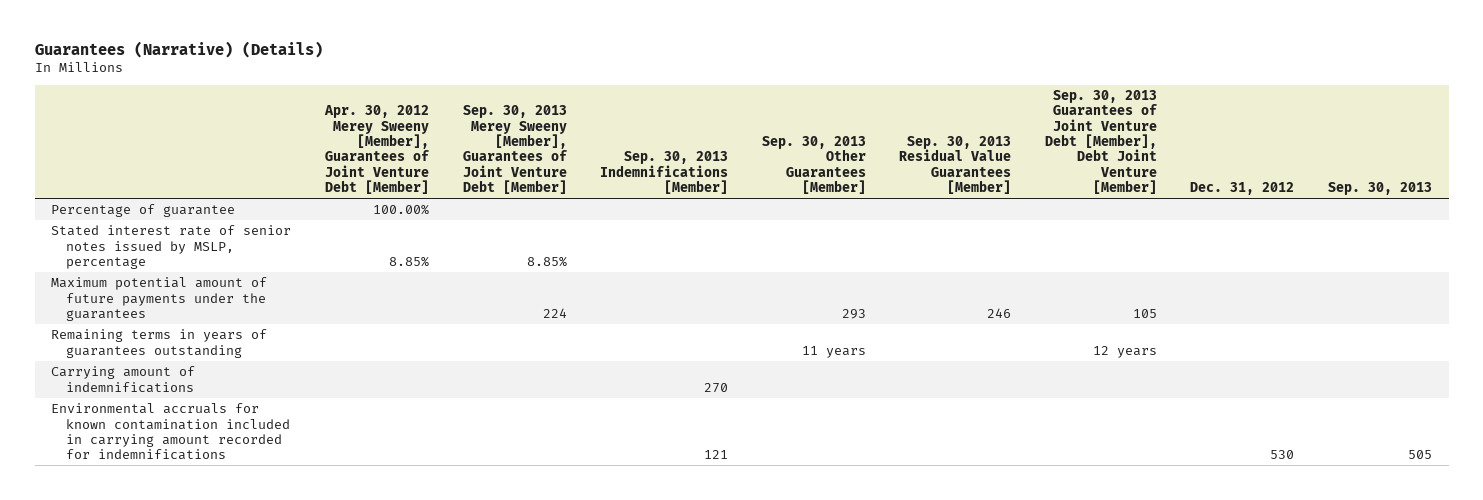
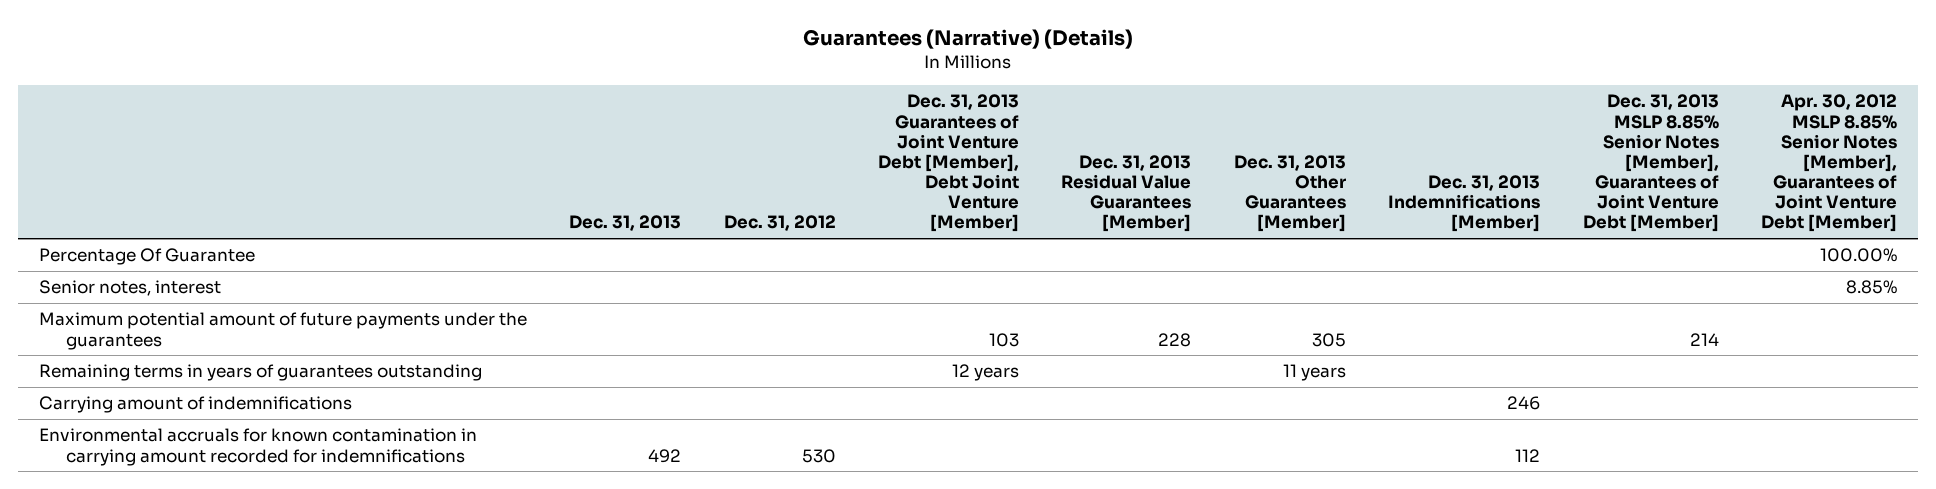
- | Apr. 30, 2012 Merey Sweeny [Member], Guarantees of Joint Venture Debt [Member] | Sep. 30, 2013 Merey Sweeny [Member], Guarantees of Joint Venture Debt [Member] | Sep. 30, 2013 Indemnifications [Member] | Sep. 30, 2013 Other Guarantees [Member] | Sep. 30, 2013 Residual Value Guarantees [Member] | Sep. 30, 2013 Guarantees of Joint Venture Debt [Member], Debt Joint Venture [Member] | Dec. 31, 2012 | Sep. 30, 2013
+ | Dec. 31, 2013 | Dec. 31, 2012 | Dec. 31, 2013 Guarantees of Joint Venture Debt [Member], Debt Joint Venture [Member] | Dec. 31, 2013 Residual Value Guarantees [Member] | Dec. 31, 2013 Other Guarantees [Member] | Dec. 31, 2013 Indemnifications [Member] | Dec. 31, 2013 MSLP 8.85% Senior Notes [Member], Guarantees of Joint Venture Debt [Member] | Apr. 30, 2012 MSLP 8.85% Senior Notes [Member], Guarantees of Joint Venture Debt [Member]
- Percentage of guarantee | 100.00% | | | | | | |
- Stated interest rate of senior notes issued by MSLP, percentage | 8.85% | 8.85% | | | | | |
+ Percentage Of Guarantee | | | | | | | | 100.00%
+ Senior notes, interest | | | | | | | | 8.85%
- Environmental accruals for known contamination included in carrying amount recorded for indemnifications | | | 121 | | | | 530 | 505
+ Environmental accruals for known contamination in carrying amount recorded for indemnifications | 492 | 530 | | | | 112 | |

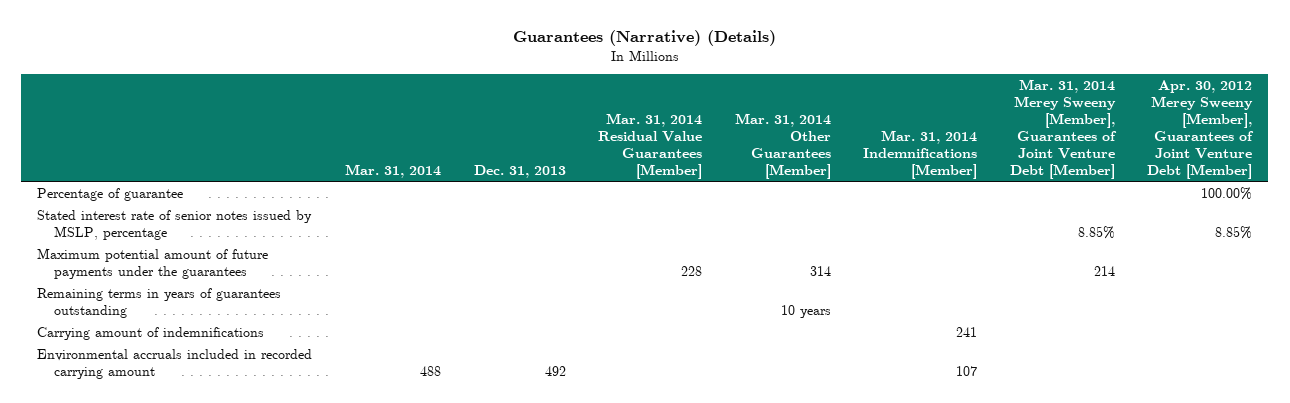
- | Dec. 31, 2013 | Dec. 31, 2012 | Dec. 31, 2013 Guarantees of Joint Venture Debt [Member], Debt Joint Venture [Member] | Dec. 31, 2013 Residual Value Guarantees [Member] | Dec. 31, 2013 Other Guarantees [Member] | Dec. 31, 2013 Indemnifications [Member] | Dec. 31, 2013 MSLP 8.85% Senior Notes [Member], Guarantees of Joint Venture Debt [Member] | Apr. 30, 2012 MSLP 8.85% Senior Notes [Member], Guarantees of Joint Venture Debt [Member]
+ | Mar. 31, 2014 | Dec. 31, 2013 | Mar. 31, 2014 Residual Value Guarantees [Member] | Mar. 31, 2014 Other Guarantees [Member] | Mar. 31, 2014 Indemnifications [Member] | Mar. 31, 2014 Merey Sweeny [Member], Guarantees of Joint Venture Debt [Member] | Apr. 30, 2012 Merey Sweeny [Member], Guarantees of Joint Venture Debt [Member]
- Percentage Of Guarantee | | | | | | | | 100.00%
- Senior notes, interest | | | | | | | | 8.85%
+ Percentage of guarantee | | | | | | | 100.00%
+ Stated interest rate of senior notes issued by MSLP, percentage | | | | | | 8.85% | 8.85%
- Environmental accruals for known contamination in carrying amount recorded for indemnifications | 492 | 530 | | | | 112 | |
+ Environmental accruals included in recorded carrying amount | 488 | 492 | | | 107 | |

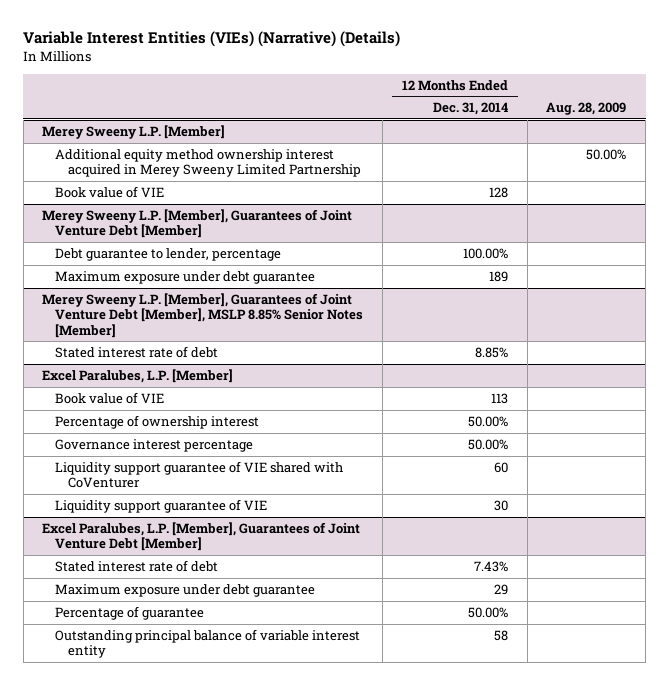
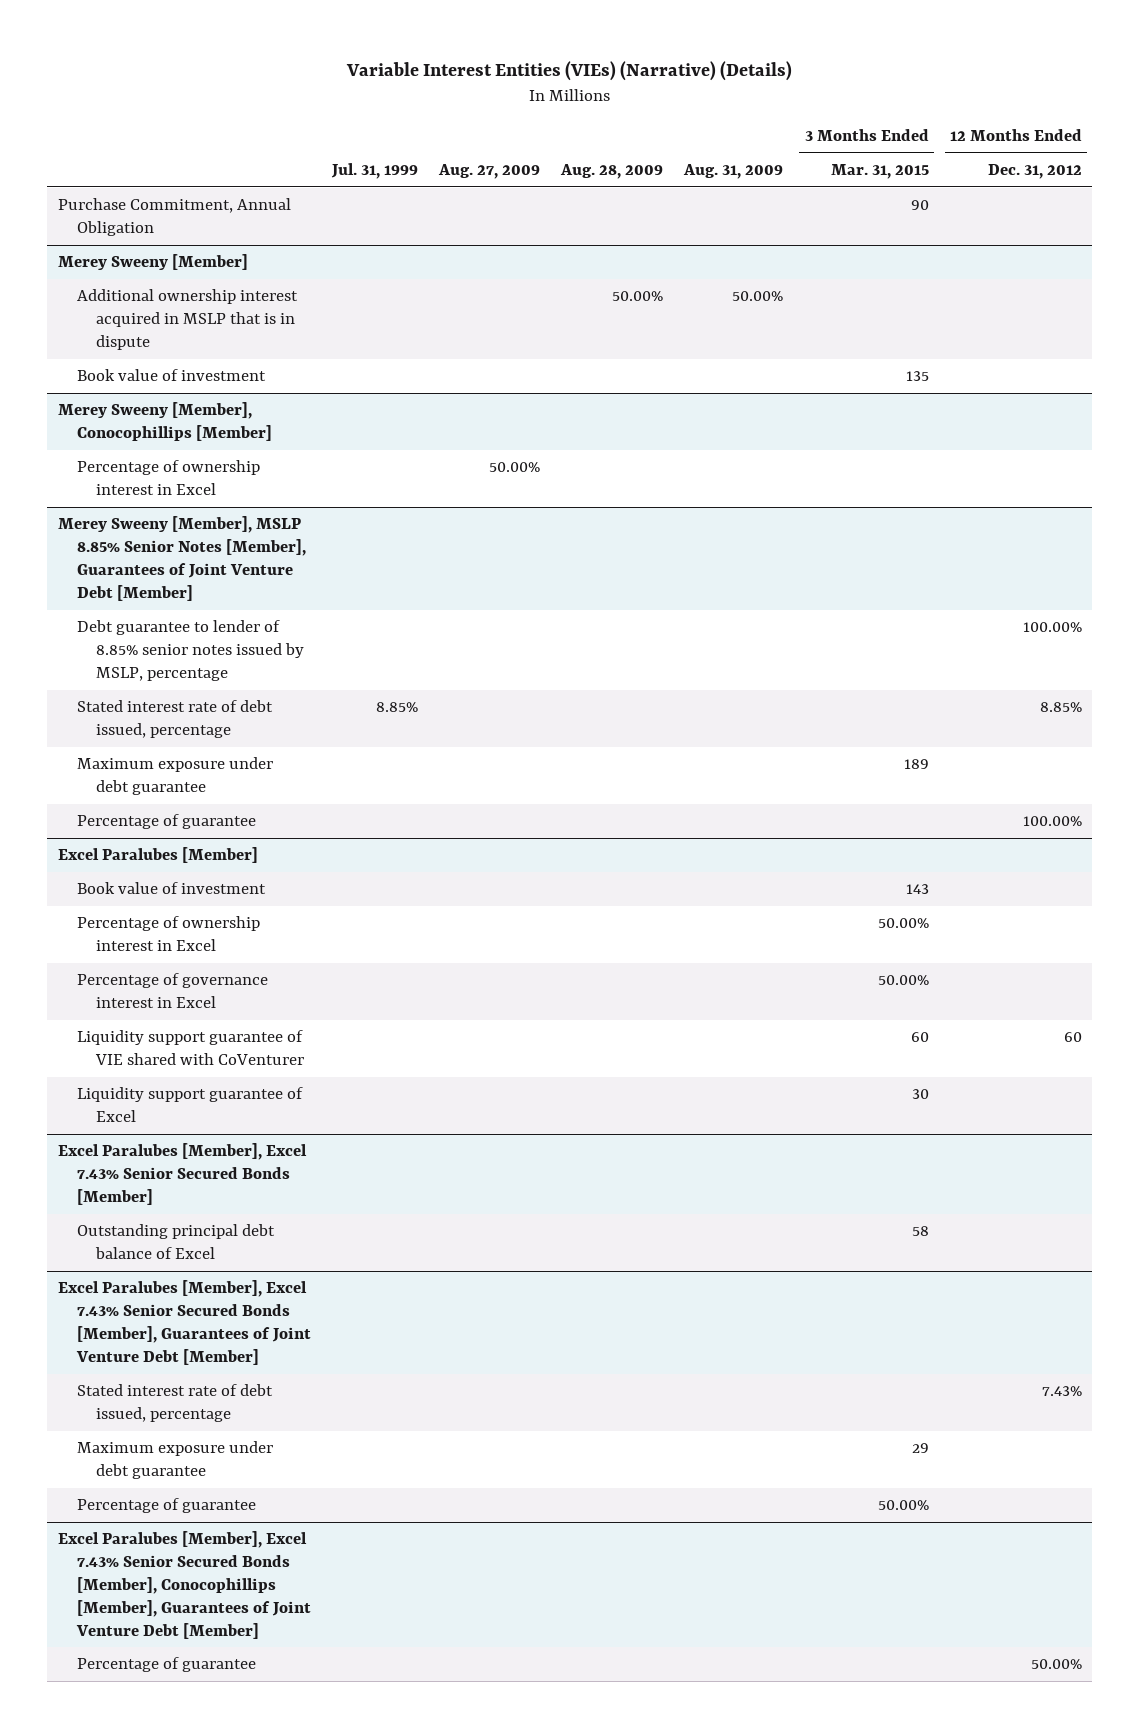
- | 12 Months Ended Dec. 31, 2014 | Aug. 28, 2009
+ | Jul. 31, 1999 | Aug. 27, 2009 | Aug. 28, 2009 | Aug. 31, 2009 | 3 Months Ended Mar. 31, 2015 | 12 Months Ended Dec. 31, 2012
- Merey Sweeny L.P. [Member]
- Additional equity method ownership interest acquired in Merey Sweeny Limited Partnership | | 50.00%
- Book value of VIE | 128 |
- Merey Sweeny L.P. [Member], Guarantees of Joint Venture Debt [Member]
- Debt guarantee to lender, percentage | 100.00% |
- Maximum exposure under debt guarantee | 189 |
- Merey Sweeny L.P. [Member], Guarantees of Joint Venture Debt [Member], MSLP 8.85% Senior Notes [Member]
- Stated interest rate of debt | 8.85% |
- Excel Paralubes, L.P. [Member]
- Book value of VIE | 113 |
- Percentage of ownership interest | 50.00% |
- Governance interest percentage | 50.00% |
+ Purchase Commitment, Annual Obligation | | | | | 90 |
+ Merey Sweeny [Member]
+ Additional ownership interest acquired in MSLP that is in dispute | | | 50.00% | 50.00% | |
+ Book value of investment | | | | | 135 |
+ Merey Sweeny [Member], Conocophillips [Member]
+ Percentage of ownership interest in Excel | | 50.00% | | | |
+ Merey Sweeny [Member], MSLP 8.85% Senior Notes [Member], Guarantees of Joint Venture Debt [Member]
+ Debt guarantee to lender of 8.85% senior notes issued by MSLP, percentage | | | | | | 100.00%
+ Stated interest rate of debt issued, percentage | 8.85% | | | | | 8.85%
+ Maximum exposure under debt guarantee | | | | | 189 |
+ Percentage of guarantee | | | | | | 100.00%
+ Excel Paralubes [Member]
+ Book value of investment | | | | | 143 |
+ Percentage of ownership interest in Excel | | | | | 50.00% |
+ Percentage of governance interest in Excel | | | | | 50.00% |
- Liquidity support guarantee of VIE | 30 |
- Excel Paralubes, L.P. [Member], Guarantees of Joint Venture Debt [Member]
- Stated interest rate of debt | 7.43% |
+ Liquidity support guarantee of Excel | | | | | 30 |
+ Excel Paralubes [Member], Excel 7.43% Senior Secured Bonds [Member]
+ Outstanding principal debt balance of Excel | | | | | 58 |
+ Excel Paralubes [Member], Excel 7.43% Senior Secured Bonds [Member], Guarantees of Joint Venture Debt [Member]
+ Stated interest rate of debt issued, percentage | | | | | | 7.43%
- Outstanding principal balance of variable interest entity | 58 |
+ Excel Paralubes [Member], Excel 7.43% Senior Secured Bonds [Member], Conocophillips [Member], Guarantees of Joint Venture Debt [Member]
+ Percentage of guarantee | | | | | | 50.00%

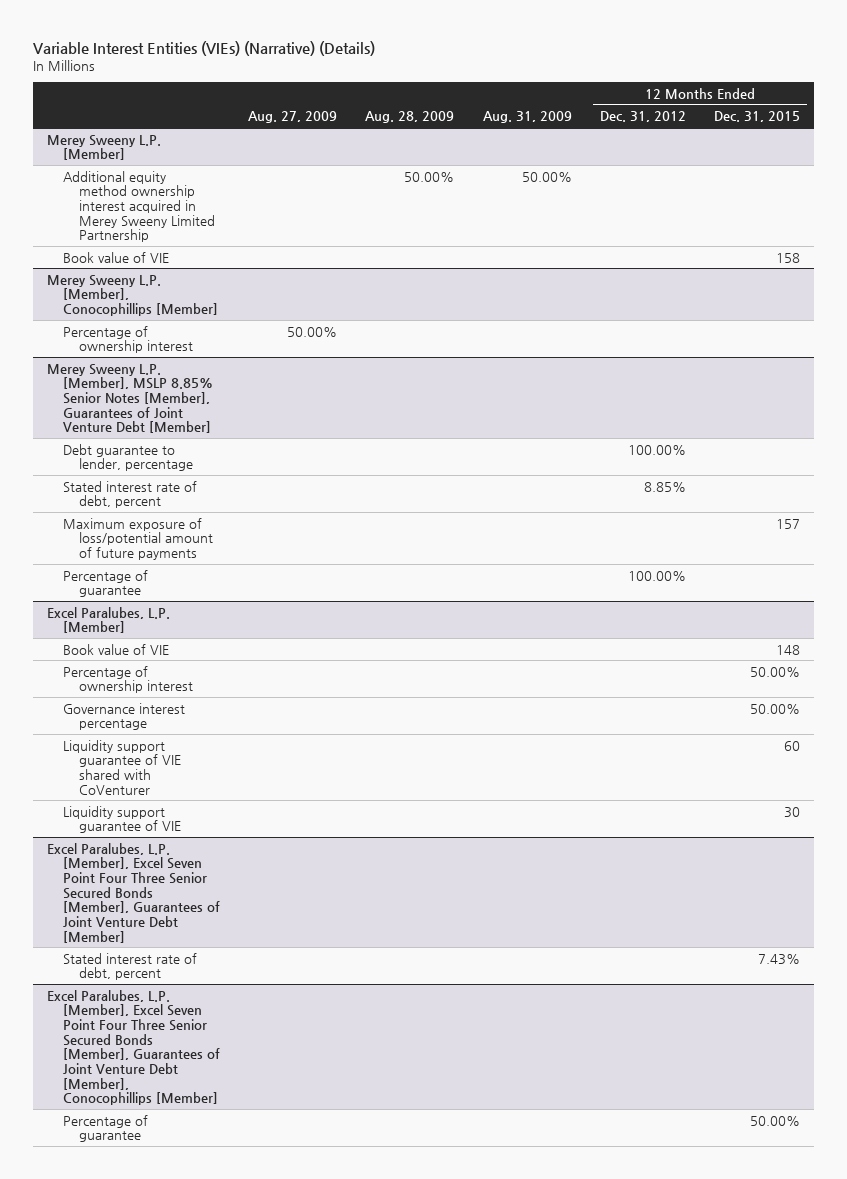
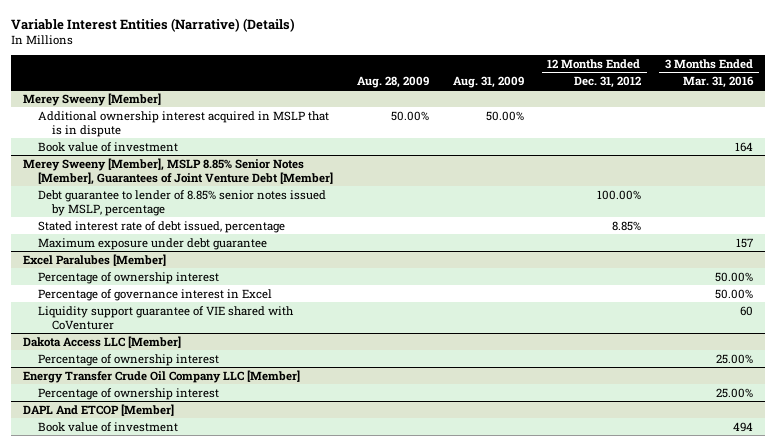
- Variable Interest Entities (VIEs) (Narrative) (Details)
+ Variable Interest Entities (Narrative) (Details)
- | Aug. 27, 2009 | Aug. 28, 2009 | Aug. 31, 2009 | 12 Months Ended Dec. 31, 2012 | 12 Months Ended Dec. 31, 2015
+ | Aug. 28, 2009 | Aug. 31, 2009 | 12 Months Ended Dec. 31, 2012 | 3 Months Ended Mar. 31, 2016
- Merey Sweeny L.P. [Member]
- Additional equity method ownership interest acquired in Merey Sweeny Limited Partnership | | 50.00% | 50.00% | |
- Book value of VIE | | | | | 158
- Merey Sweeny L.P. [Member], Conocophillips [Member]
- Percentage of ownership interest | 50.00% | | | |
- Merey Sweeny L.P. [Member], MSLP 8.85% Senior Notes [Member], Guarantees of Joint Venture Debt [Member]
- Debt guarantee to lender, percentage | | | | 100.00% |
- Stated interest rate of debt, percent | | | | 8.85% |
- Maximum exposure of loss/potential amount of future payments | | | | | 157
- Percentage of guarantee | | | | 100.00% |
- Excel Paralubes, L.P. [Member]
- Book value of VIE | | | | | 148
+ Merey Sweeny [Member]
+ Additional ownership interest acquired in MSLP that is in dispute | 50.00% | 50.00% | |
+ Book value of investment | | | | 164
+ Merey Sweeny [Member], MSLP 8.85% Senior Notes [Member], Guarantees of Joint Venture Debt [Member]
+ Debt guarantee to lender of 8.85% senior notes issued by MSLP, percentage | | | 100.00% |
+ Stated interest rate of debt issued, percentage | | | 8.85% |
+ Maximum exposure under debt guarantee | | | | 157
+ Excel Paralubes [Member]
- Governance interest percentage | | | | | 50.00%
+ Percentage of governance interest in Excel | | | | 50.00%
- Liquidity support guarantee of VIE | | | | | 30
- Excel Paralubes, L.P. [Member], Excel Seven Point Four Three Senior Secured Bonds [Member], Guarantees of Joint Venture Debt [Member]
- Stated interest rate of debt, percent | | | | | 7.43%
- Excel Paralubes, L.P. [Member], Excel Seven Point Four Three Senior Secured Bonds [Member], Guarantees of Joint Venture Debt [Member], Conocophillips [Member]
- Percentage of guarantee | | | | | 50.00%
+ Dakota Access LLC [Member]
+ Percentage of ownership interest | | | | 25.00%
+ Energy Transfer Crude Oil Company LLC [Member]
+ Percentage of ownership interest | | | | 25.00%
+ DAPL And ETCOP [Member]
+ Book value of investment | | | | 494

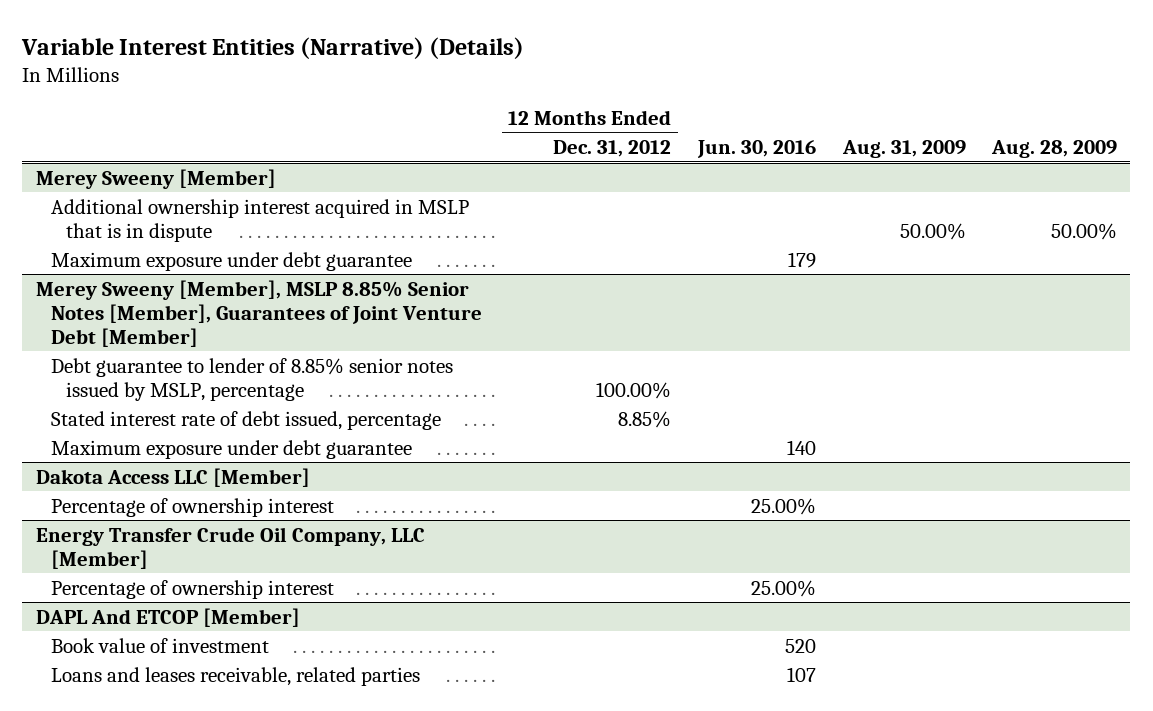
- | Aug. 28, 2009 | Aug. 31, 2009 | 12 Months Ended Dec. 31, 2012 | 3 Months Ended Mar. 31, 2016
+ | 12 Months Ended Dec. 31, 2012 | Jun. 30, 2016 | Aug. 31, 2009 | Aug. 28, 2009
@ Merey Sweeny [Member]
- Book value of investment | | | | 164
+ Maximum exposure under debt guarantee | | 179 | |
- Excel Paralubes [Member]
- Percentage of ownership interest | | | | 50.00%
- Percentage of governance interest in Excel | | | | 50.00%
- Liquidity support guarantee of VIE shared with CoVenturer | | | | 60
- Energy Transfer Crude Oil Company LLC [Member]
+ Energy Transfer Crude Oil Company, LLC [Member]
@ DAPL And ETCOP [Member]
+ Loans and leases receivable, related parties | | 107 | |

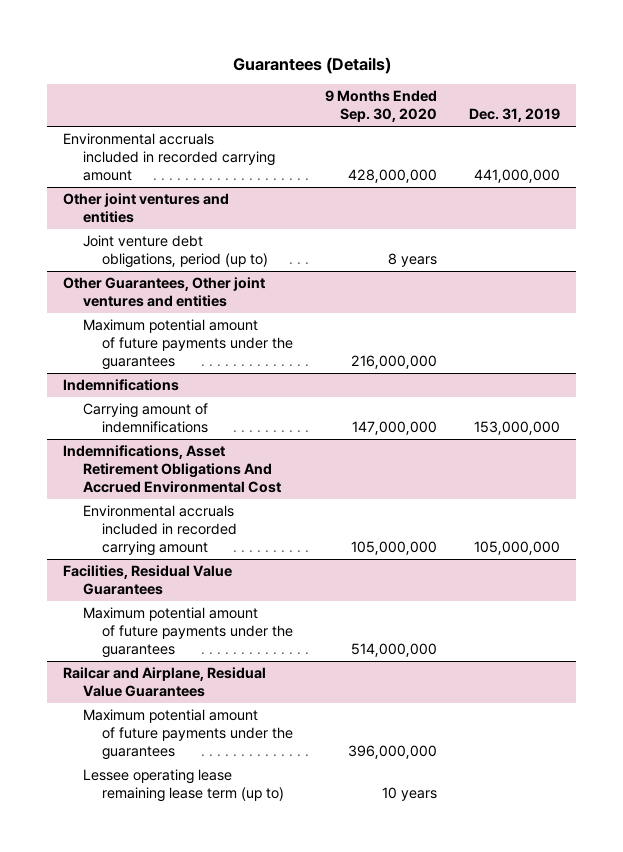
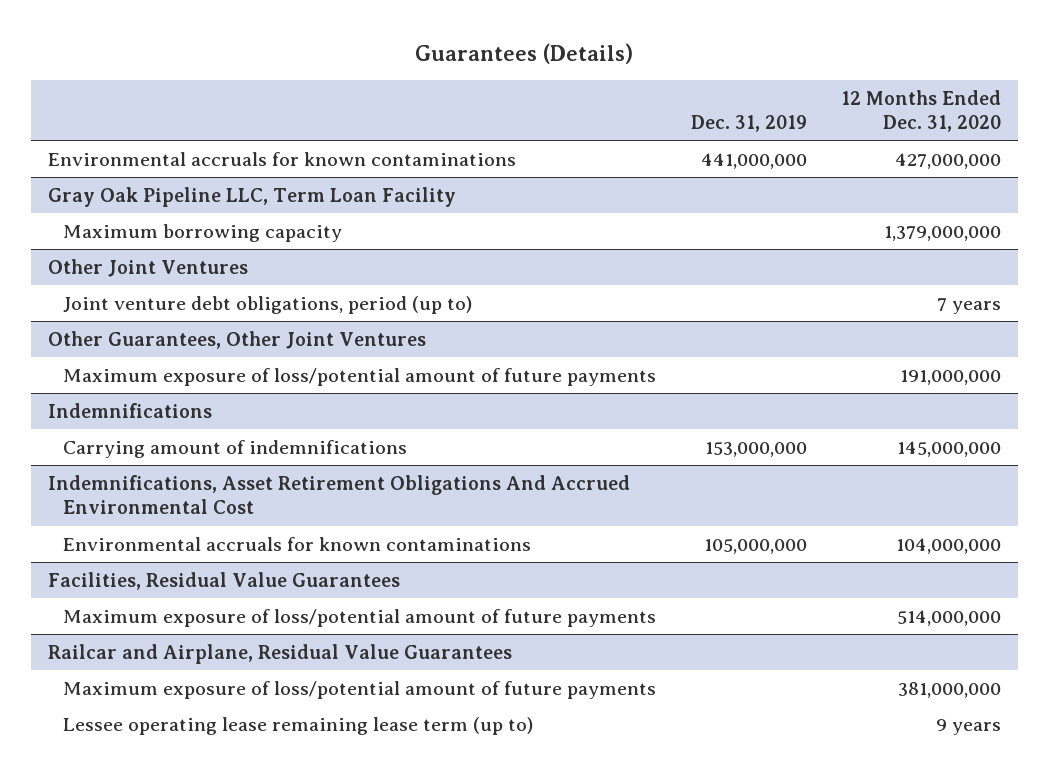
- | 9 Months Ended Sep. 30, 2020 | Dec. 31, 2019
+ | Dec. 31, 2019 | 12 Months Ended Dec. 31, 2020
- Environmental accruals included in recorded carrying amount | 428,000,000 | 441,000,000
- Other joint ventures and entities
+ Environmental accruals for known contaminations | 441,000,000 | 427,000,000
+ Gray Oak Pipeline LLC, Term Loan Facility
+ Maximum borrowing capacity | | 1,379,000,000
+ Other Joint Ventures
- Other Guarantees, Other joint ventures and entities
- Maximum potential amount of future payments under the guarantees | 216,000,000 |
+ Other Guarantees, Other Joint Ventures
+ Maximum exposure of loss/potential amount of future payments | | 191,000,000
@ Indemnifications, Asset Retirement Obligations And Accrued Environmental Cost
- Environmental accruals included in recorded carrying amount | 105,000,000 | 105,000,000
+ Environmental accruals for known contaminations | 105,000,000 | 104,000,000
@ Facilities, Residual Value Guarantees
- Maximum potential amount of future payments under the guarantees | 514,000,000 |
+ Maximum exposure of loss/potential amount of future payments | | 514,000,000
@ Railcar and Airplane, Residual Value Guarantees
- Maximum potential amount of future payments under the guarantees | 396,000,000 |
+ Maximum exposure of loss/potential amount of future payments | | 381,000,000

